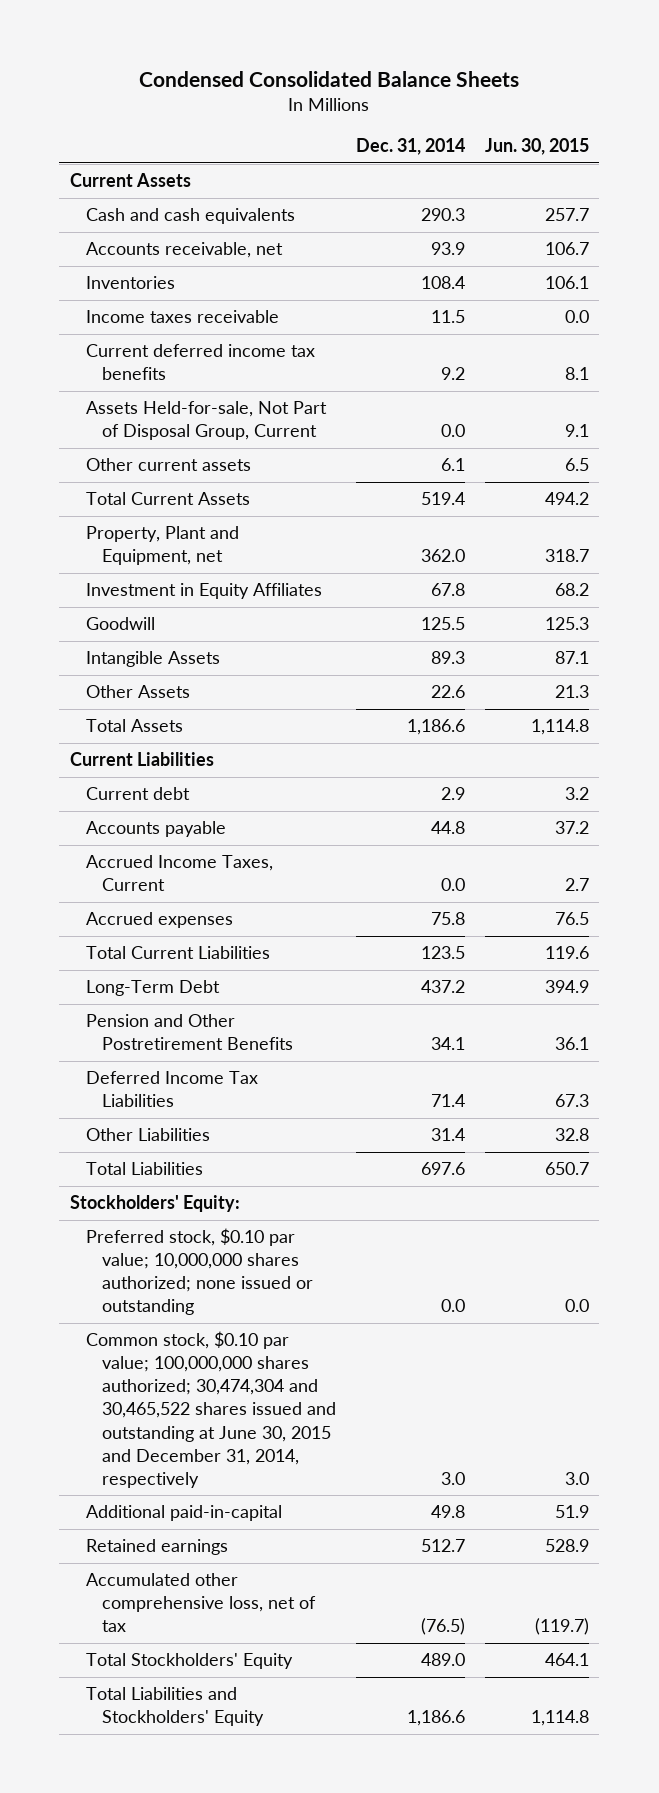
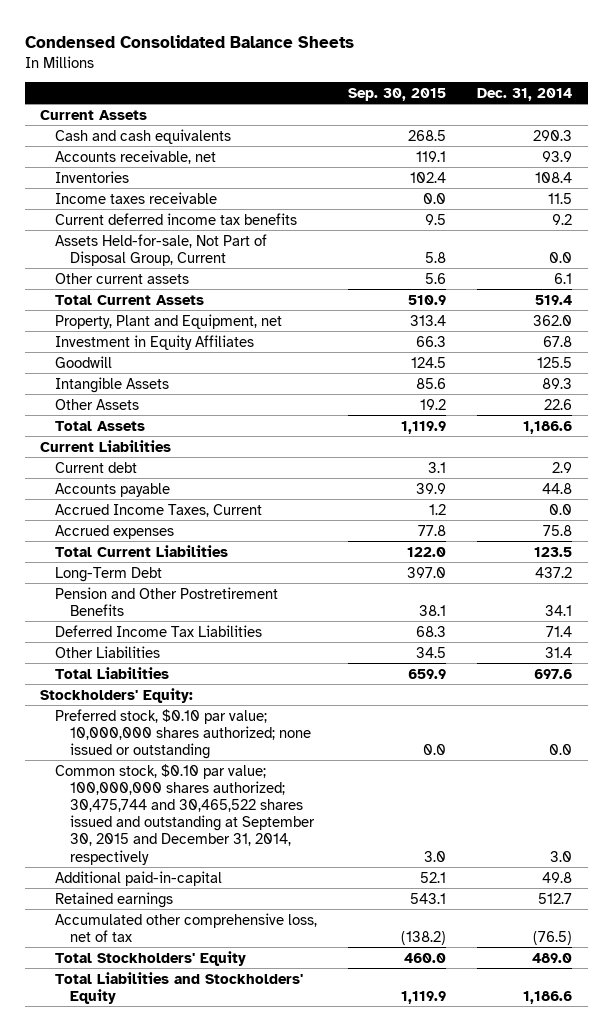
- | Dec. 31, 2014 | Jun. 30, 2015
+ | Sep. 30, 2015 | Dec. 31, 2014
- Common stock, $0.10 par value; 100,000,000 shares authorized; 30,474,304 and 30,465,522 shares issued and outstanding at June 30, 2015 and December 31, 2014, respectively | 3.0 | 3.0
+ Common stock, $0.10 par value; 100,000,000 shares authorized; 30,475,744 and 30,465,522 shares issued and outstanding at September 30, 2015 and December 31, 2014, respectively | 3.0 | 3.0

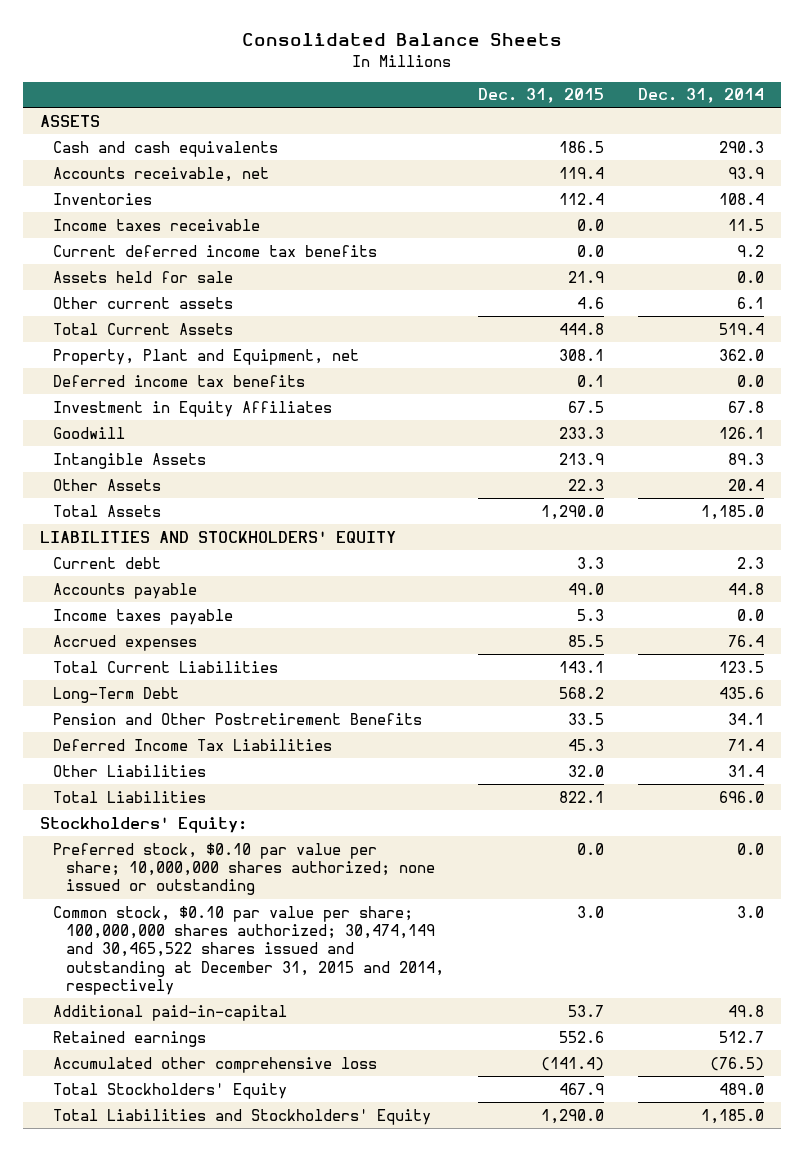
- Condensed Consolidated Balance Sheets
+ Consolidated Balance Sheets
- | Sep. 30, 2015 | Dec. 31, 2014
+ | Dec. 31, 2015 | Dec. 31, 2014
- Current Assets
+ ASSETS
- Assets Held-for-sale, Not Part of Disposal Group, Current | 5.8 | 0.0
+ Assets held for sale | 21.9 | 0.0
+ Deferred income tax benefits | 0.1 | 0.0
- Goodwill | 124.5 | 125.5
+ Goodwill | 233.3 | 126.1
- Other Assets | 19.2 | 22.6
- Total Assets | 1,119.9 | 1,186.6
- Current Liabilities
- Current debt | 3.1 | 2.9
+ Other Assets | 22.3 | 20.4
+ Total Assets | 1,290.0 | 1,185.0
+ LIABILITIES AND STOCKHOLDERS' EQUITY
+ Current debt | 3.3 | 2.3
- Accrued Income Taxes, Current | 1.2 | 0.0
- Accrued expenses | 77.8 | 75.8
+ Income taxes payable | 5.3 | 0.0
+ Accrued expenses | 85.5 | 76.4
- Long-Term Debt | 397.0 | 437.2
+ Long-Term Debt | 568.2 | 435.6
- Total Liabilities | 659.9 | 697.6
+ Total Liabilities | 822.1 | 696.0
- Preferred stock, $0.10 par value; 10,000,000 shares authorized; none issued or outstanding | 0.0 | 0.0
- Common stock, $0.10 par value; 100,000,000 shares authorized; 30,475,744 and 30,465,522 shares issued and outstanding at September 30, 2015 and December 31, 2014, respectively | 3.0 | 3.0
+ Preferred stock, $0.10 par value per share; 10,000,000 shares authorized; none issued or outstanding | 0.0 | 0.0
+ Common stock, $0.10 par value per share; 100,000,000 shares authorized; 30,474,149 and 30,465,522 shares issued and outstanding at December 31, 2015 and 2014, respectively | 3.0 | 3.0
- Accumulated other comprehensive loss, net of tax | (138.2) | (76.5)
+ Accumulated other comprehensive loss | (141.4) | (76.5)
- Total Liabilities and Stockholders' Equity | 1,119.9 | 1,186.6
+ Total Liabilities and Stockholders' Equity | 1,290.0 | 1,185.0

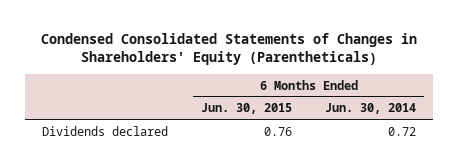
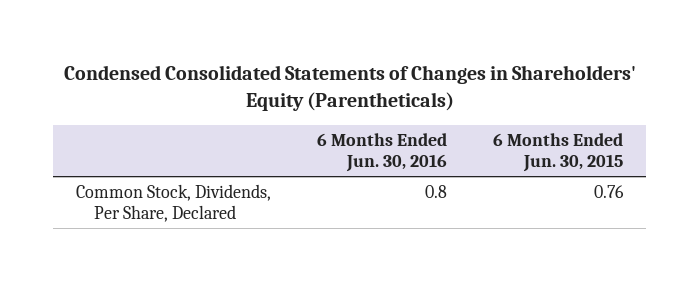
- | 6 Months Ended Jun. 30, 2015 | 6 Months Ended Jun. 30, 2014
+ | 6 Months Ended Jun. 30, 2016 | 6 Months Ended Jun. 30, 2015
- Dividends declared | 0.76 | 0.72
+ Common Stock, Dividends, Per Share, Declared | 0.8 | 0.76

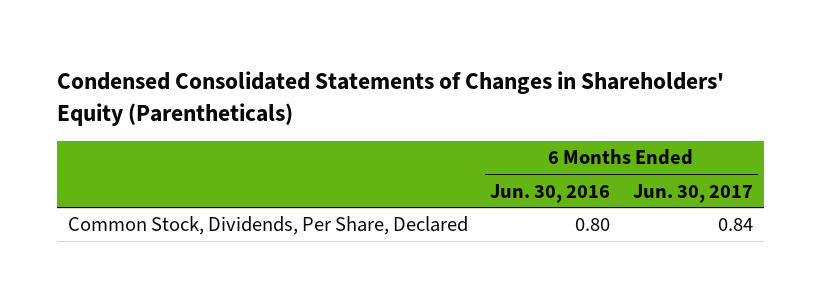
- | 6 Months Ended Jun. 30, 2016 | 6 Months Ended Jun. 30, 2015
+ | 6 Months Ended Jun. 30, 2016 | 6 Months Ended Jun. 30, 2017
- Common Stock, Dividends, Per Share, Declared | 0.8 | 0.76
+ Common Stock, Dividends, Per Share, Declared | 0.80 | 0.84

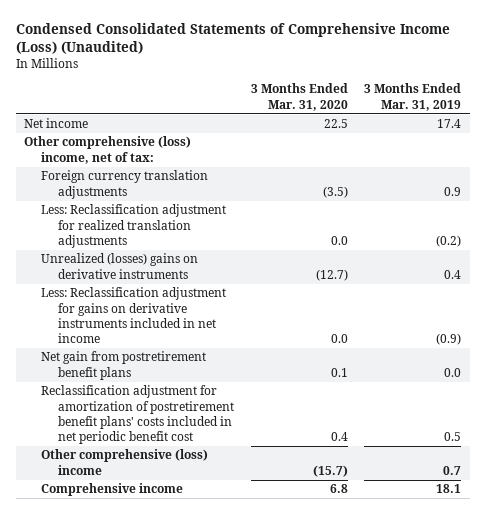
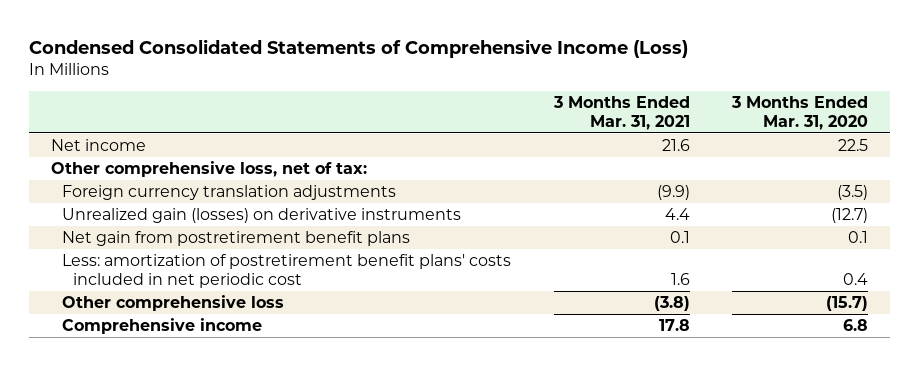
- Condensed Consolidated Statements of Comprehensive Income (Loss) (Unaudited)
+ Condensed Consolidated Statements of Comprehensive Income (Loss)
- | 3 Months Ended Mar. 31, 2020 | 3 Months Ended Mar. 31, 2019
+ | 3 Months Ended Mar. 31, 2021 | 3 Months Ended Mar. 31, 2020
- Other comprehensive (loss) income, net of tax:
+ Other comprehensive loss, net of tax:
- Less: Reclassification adjustment for realized translation adjustments | 0.0 | (0.2)
- Unrealized (losses) gains on derivative instruments | (12.7) | 0.4
- Less: Reclassification adjustment for gains on derivative instruments included in net income | 0.0 | (0.9)
+ Unrealized gain (losses) on derivative instruments | 4.4 | (12.7)
- Reclassification adjustment for amortization of postretirement benefit plans' costs included in net periodic benefit cost | 0.4 | 0.5
- Other comprehensive (loss) income | (15.7) | 0.7
+ Less: amortization of postretirement benefit plans' costs included in net periodic cost | 1.6 | 0.4
+ Other comprehensive loss | (3.8) | (15.7)

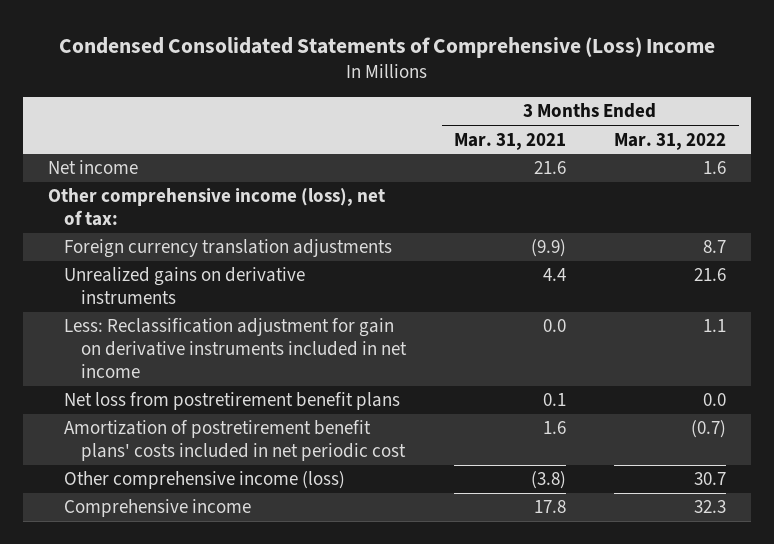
- Condensed Consolidated Statements of Comprehensive Income (Loss)
+ Condensed Consolidated Statements of Comprehensive (Loss) Income
- | 3 Months Ended Mar. 31, 2021 | 3 Months Ended Mar. 31, 2020
+ | 3 Months Ended Mar. 31, 2021 | 3 Months Ended Mar. 31, 2022
- Other comprehensive loss, net of tax:
+ Other comprehensive income (loss), net of tax:
- Unrealized gain (losses) on derivative instruments | 4.4 | (12.7)
- Net gain from postretirement benefit plans | 0.1 | 0.1
- Less: amortization of postretirement benefit plans' costs included in net periodic cost | 1.6 | 0.4
- Other comprehensive loss | (3.8) | (15.7)
+ Unrealized gains on derivative instruments | 4.4 | 21.6
+ Less: Reclassification adjustment for gain on derivative instruments included in net income | 0.0 | 1.1
+ Net loss from postretirement benefit plans | 0.1 | 0.0
+ Amortization of postretirement benefit plans' costs included in net periodic cost | 1.6 | (0.7)
+ Other comprehensive income (loss) | (3.8) | 30.7

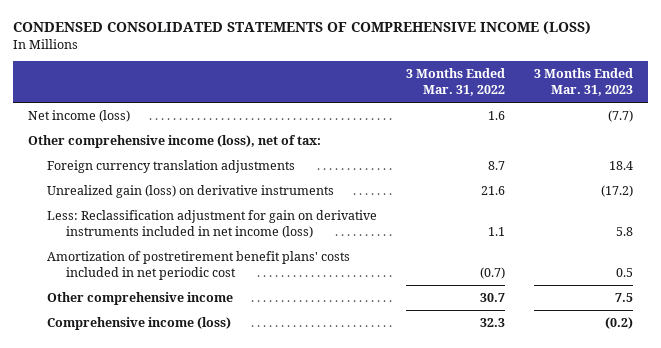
- Condensed Consolidated Statements of Comprehensive (Loss) Income
+ CONDENSED CONSOLIDATED STATEMENTS OF COMPREHENSIVE INCOME (LOSS)
- | 3 Months Ended Mar. 31, 2021 | 3 Months Ended Mar. 31, 2022
+ | 3 Months Ended Mar. 31, 2022 | 3 Months Ended Mar. 31, 2023
- Net income | 21.6 | 1.6
+ Net income (loss) | 1.6 | (7.7)
- Unrealized gains on derivative instruments | 4.4 | 21.6
- Less: Reclassification adjustment for gain on derivative instruments included in net income | 0.0 | 1.1
- Net loss from postretirement benefit plans | 0.1 | 0.0
+ Unrealized gain (loss) on derivative instruments | 21.6 | (17.2)
+ Less: Reclassification adjustment for gain on derivative instruments included in net income (loss) | 1.1 | 5.8
- Other comprehensive income (loss) | (3.8) | 30.7
- Comprehensive income | 17.8 | 32.3
+ Other comprehensive income | 30.7 | 7.5
+ Comprehensive income (loss) | 32.3 | (0.2)

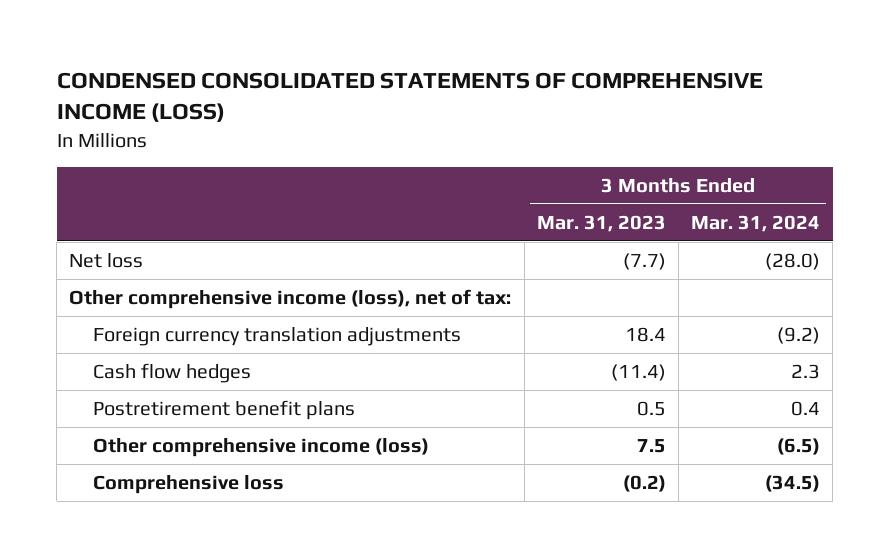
- | 3 Months Ended Mar. 31, 2022 | 3 Months Ended Mar. 31, 2023
+ | 3 Months Ended Mar. 31, 2023 | 3 Months Ended Mar. 31, 2024
- Net income (loss) | 1.6 | (7.7)
+ Net loss | (7.7) | (28.0)
- Unrealized gain (loss) on derivative instruments | 21.6 | (17.2)
- Less: Reclassification adjustment for gain on derivative instruments included in net income (loss) | 1.1 | 5.8
- Amortization of postretirement benefit plans' costs included in net periodic cost | (0.7) | 0.5
- Other comprehensive income | 30.7 | 7.5
- Comprehensive income (loss) | 32.3 | (0.2)
+ Cash flow hedges | (11.4) | 2.3
+ Postretirement benefit plans | 0.5 | 0.4
+ Other comprehensive income (loss) | 7.5 | (6.5)
+ Comprehensive loss | (0.2) | (34.5)

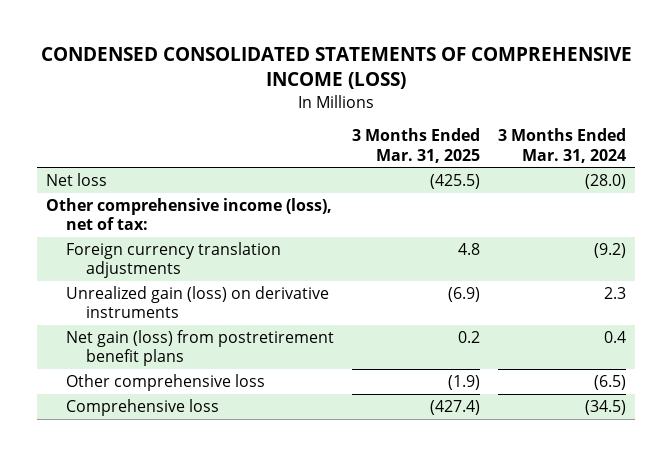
- | 3 Months Ended Mar. 31, 2023 | 3 Months Ended Mar. 31, 2024
+ | 3 Months Ended Mar. 31, 2025 | 3 Months Ended Mar. 31, 2024
- Cash flow hedges | (11.4) | 2.3
- Postretirement benefit plans | 0.5 | 0.4
- Other comprehensive income (loss) | 7.5 | (6.5)
+ Unrealized gain (loss) on derivative instruments | (6.9) | 2.3
+ Net gain (loss) from postretirement benefit plans | 0.2 | 0.4
+ Other comprehensive loss | (1.9) | (6.5)

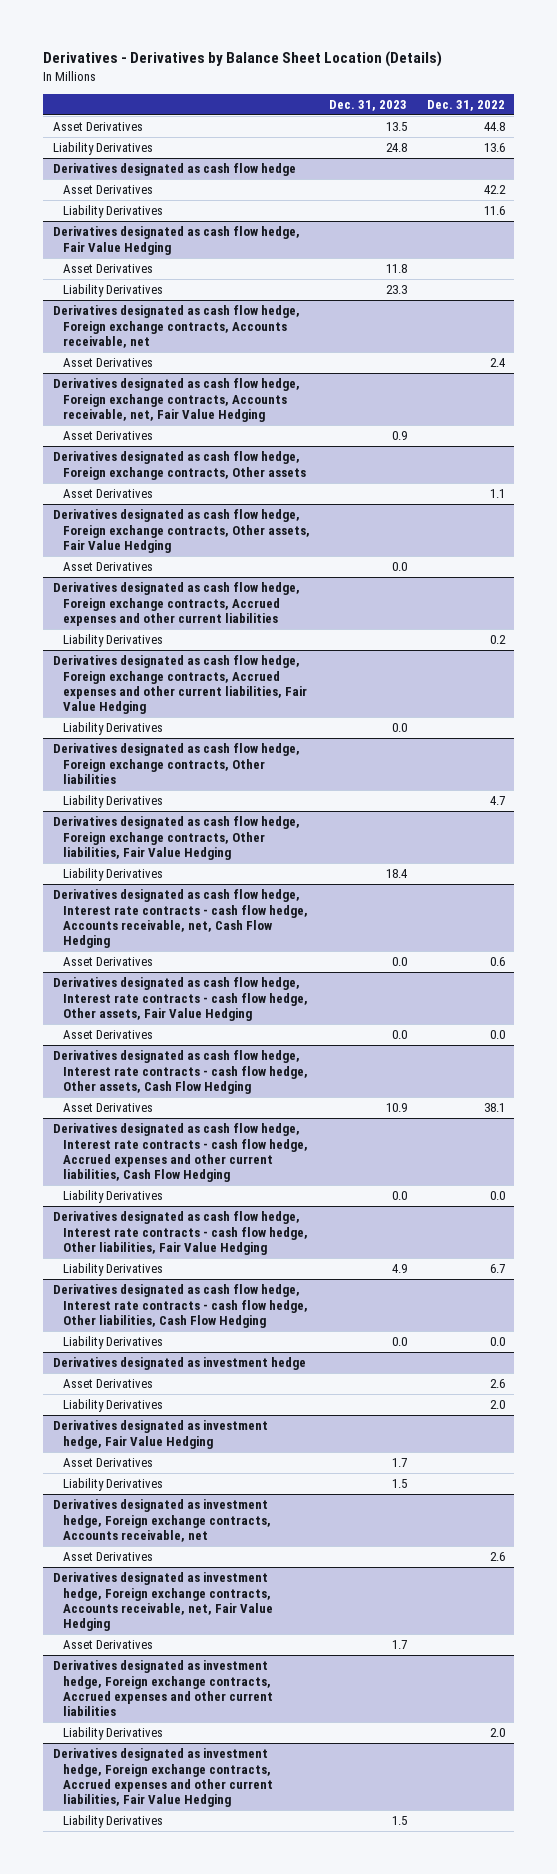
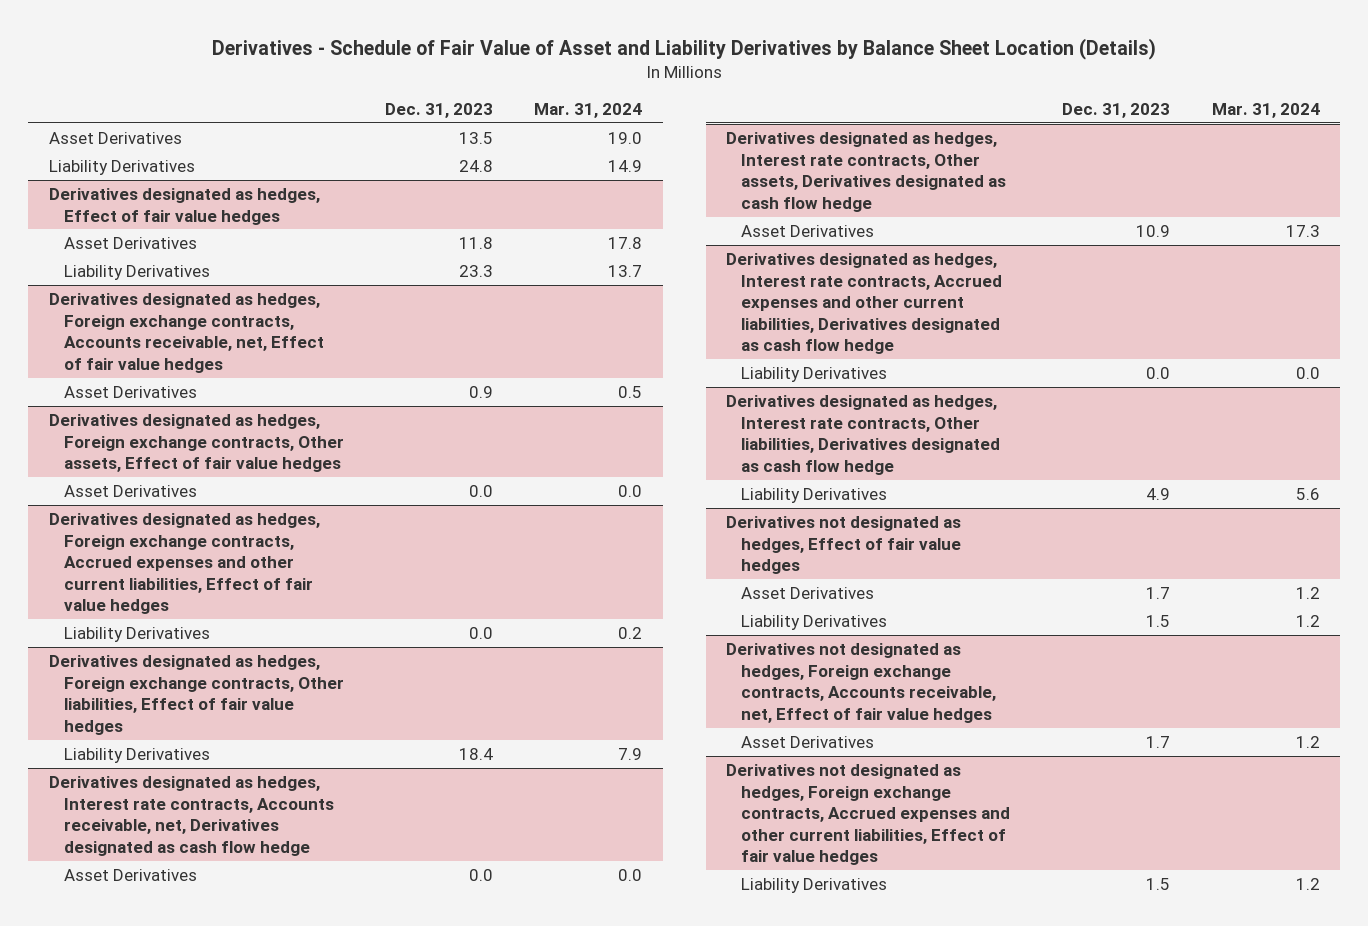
- Derivatives - Derivatives by Balance Sheet Location (Details)
+ Derivatives - Schedule of Fair Value of Asset and Liability Derivatives by Balance Sheet Location (Details)
- | Dec. 31, 2023 | Dec. 31, 2022
+ | Dec. 31, 2023 | Mar. 31, 2024
- Derivatives designated as cash flow hedge
- Asset Derivatives | | 42.2
- Liability Derivatives | | 11.6
- Derivatives designated as cash flow hedge, Fair Value Hedging
+ Derivatives designated as hedges, Effect of fair value hedges
- Derivatives designated as cash flow hedge, Foreign exchange contracts, Accounts receivable, net
- Asset Derivatives | | 2.4
- Derivatives designated as cash flow hedge, Foreign exchange contracts, Accounts receivable, net, Fair Value Hedging
+ Derivatives designated as hedges, Foreign exchange contracts, Accounts receivable, net, Effect of fair value hedges
- Derivatives designated as cash flow hedge, Foreign exchange contracts, Other assets
- Asset Derivatives | | 1.1
- Derivatives designated as cash flow hedge, Foreign exchange contracts, Other assets, Fair Value Hedging
+ Derivatives designated as hedges, Foreign exchange contracts, Other assets, Effect of fair value hedges
- Derivatives designated as cash flow hedge, Foreign exchange contracts, Accrued expenses and other current liabilities
- Liability Derivatives | | 0.2
- Derivatives designated as cash flow hedge, Foreign exchange contracts, Accrued expenses and other current liabilities, Fair Value Hedging
+ Derivatives designated as hedges, Foreign exchange contracts, Accrued expenses and other current liabilities, Effect of fair value hedges
- Derivatives designated as cash flow hedge, Foreign exchange contracts, Other liabilities
- Liability Derivatives | | 4.7
- Derivatives designated as cash flow hedge, Foreign exchange contracts, Other liabilities, Fair Value Hedging
+ Derivatives designated as hedges, Foreign exchange contracts, Other liabilities, Effect of fair value hedges
- Derivatives designated as cash flow hedge, Interest rate contracts - cash flow hedge, Accounts receivable, net, Cash Flow Hedging
- Asset Derivatives | 0.0 | 0.6
- Derivatives designated as cash flow hedge, Interest rate contracts - cash flow hedge, Other assets, Fair Value Hedging
+ Derivatives designated as hedges, Interest rate contracts, Accounts receivable, net, Derivatives designated as cash flow hedge
- Derivatives designated as cash flow hedge, Interest rate contracts - cash flow hedge, Other assets, Cash Flow Hedging
+ Derivatives designated as hedges, Interest rate contracts, Other assets, Derivatives designated as cash flow hedge
- Derivatives designated as cash flow hedge, Interest rate contracts - cash flow hedge, Accrued expenses and other current liabilities, Cash Flow Hedging
+ Derivatives designated as hedges, Interest rate contracts, Accrued expenses and other current liabilities, Derivatives designated as cash flow hedge
- Derivatives designated as cash flow hedge, Interest rate contracts - cash flow hedge, Other liabilities, Fair Value Hedging
+ Derivatives designated as hedges, Interest rate contracts, Other liabilities, Derivatives designated as cash flow hedge
- Derivatives designated as cash flow hedge, Interest rate contracts - cash flow hedge, Other liabilities, Cash Flow Hedging
- Liability Derivatives | 0.0 | 0.0
- Derivatives designated as investment hedge
- Asset Derivatives | | 2.6
- Liability Derivatives | | 2.0
- Derivatives designated as investment hedge, Fair Value Hedging
+ Derivatives not designated as hedges, Effect of fair value hedges
- Derivatives designated as investment hedge, Foreign exchange contracts, Accounts receivable, net
- Asset Derivatives | | 2.6
- Derivatives designated as investment hedge, Foreign exchange contracts, Accounts receivable, net, Fair Value Hedging
+ Derivatives not designated as hedges, Foreign exchange contracts, Accounts receivable, net, Effect of fair value hedges
- Derivatives designated as investment hedge, Foreign exchange contracts, Accrued expenses and other current liabilities
- Liability Derivatives | | 2.0
- Derivatives designated as investment hedge, Foreign exchange contracts, Accrued expenses and other current liabilities, Fair Value Hedging
+ Derivatives not designated as hedges, Foreign exchange contracts, Accrued expenses and other current liabilities, Effect of fair value hedges

